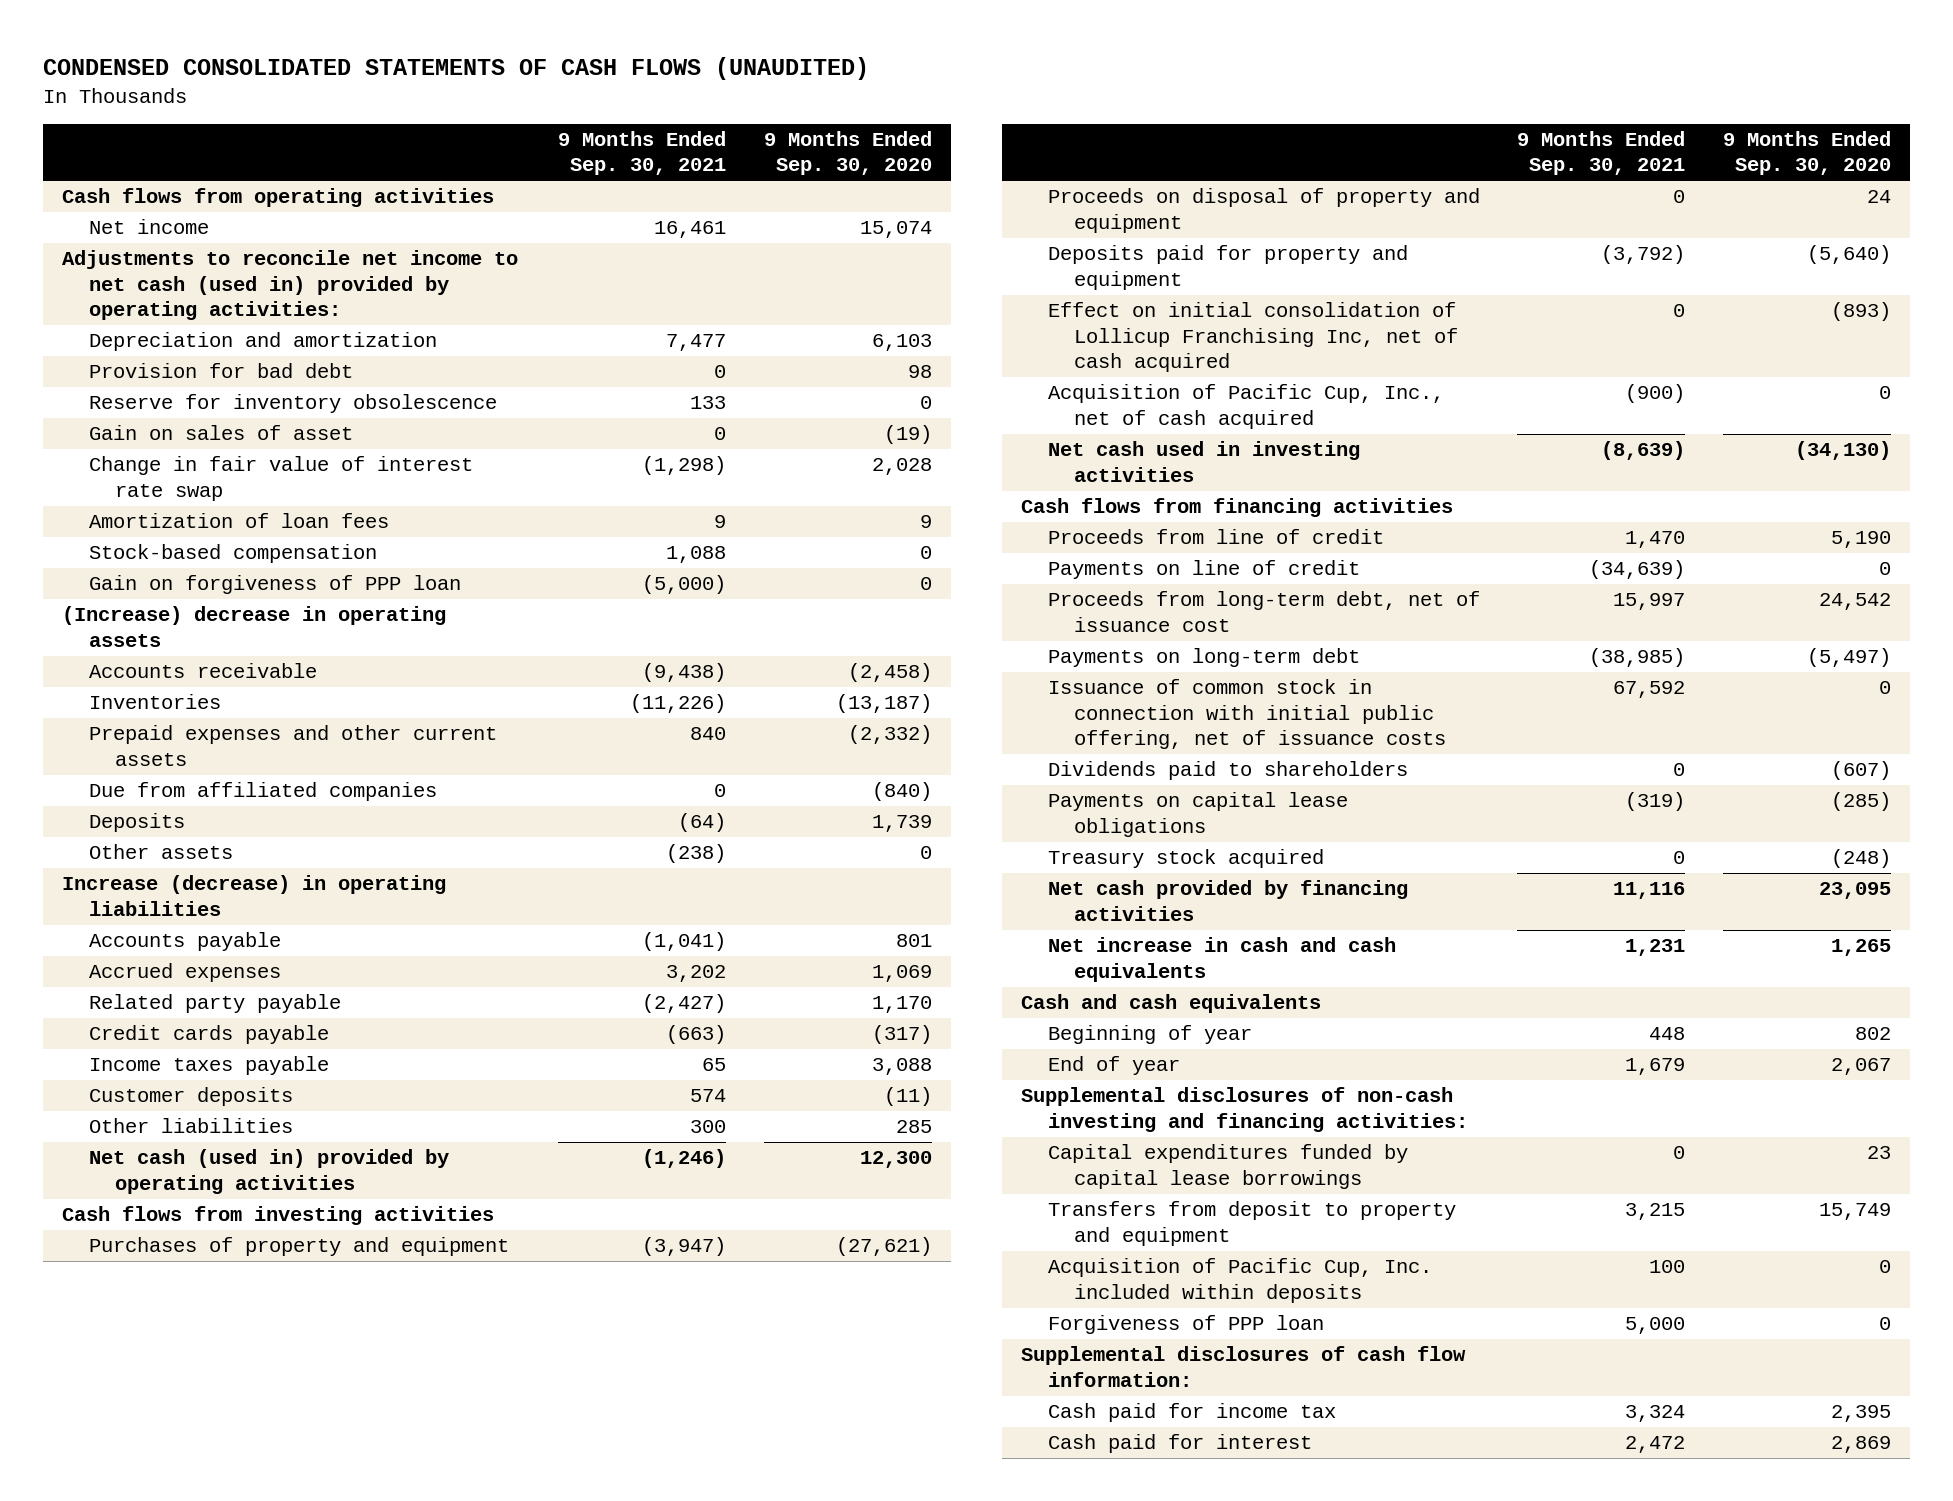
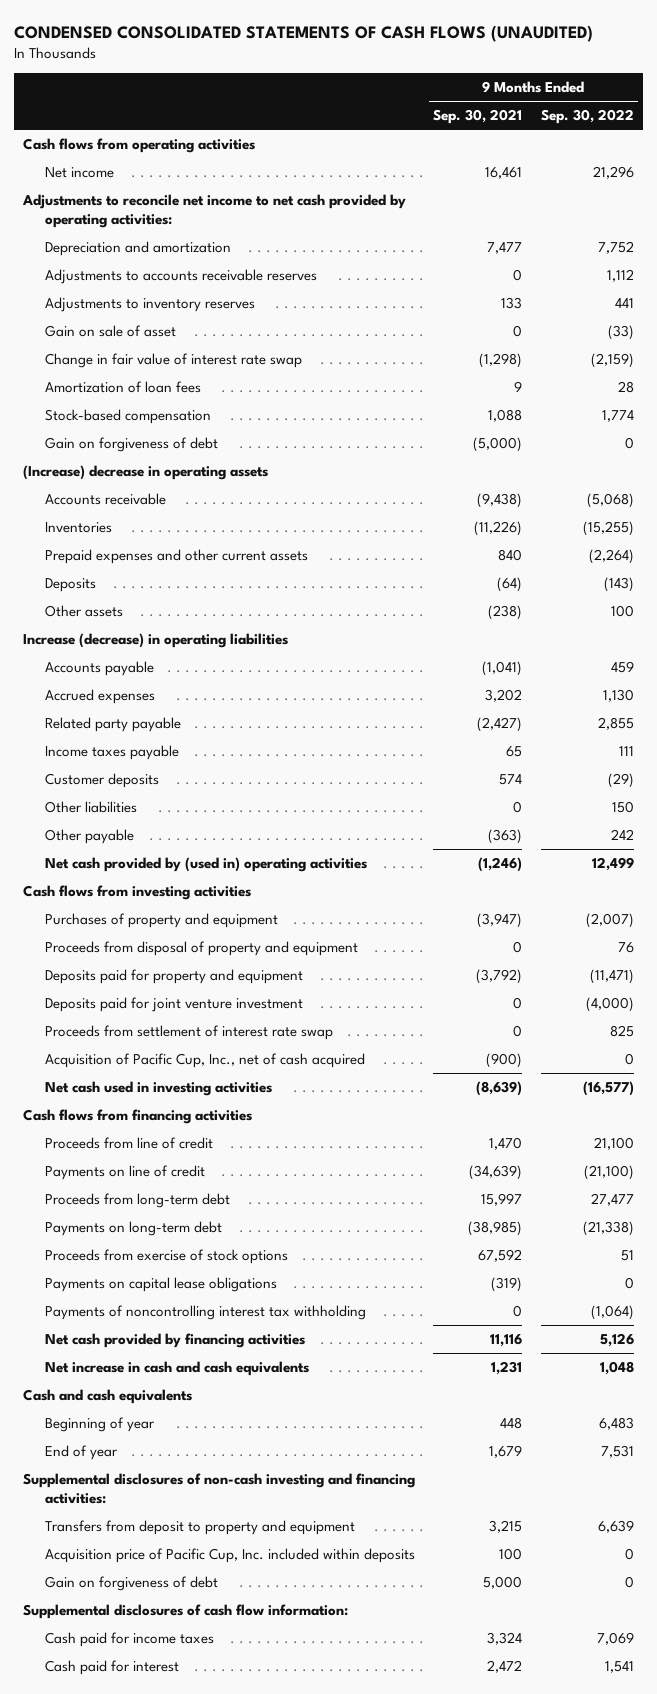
- | 9 Months Ended Sep. 30, 2021 | 9 Months Ended Sep. 30, 2020
+ | 9 Months Ended Sep. 30, 2021 | 9 Months Ended Sep. 30, 2022
- Adjustments to reconcile net income to net cash (used in) provided by operating activities:
+ Adjustments to reconcile net income to net cash provided by operating activities:
- Provision for bad debt | 0 | 98
- Reserve for inventory obsolescence | 133 | 0
- Gain on sales of asset | 0 | (19)
+ Adjustments to accounts receivable reserves | 0 | 1,112
+ Adjustments to inventory reserves | 133 | 441
+ Gain on sale of asset | 0 | (33)
- Gain on forgiveness of PPP loan | (5,000) | 0
+ Gain on forgiveness of debt | (5,000) | 0
- Due from affiliated companies | 0 | (840)
- Credit cards payable | (663) | (317)
- Other liabilities | 300 | 285
- Net cash (used in) provided by operating activities | (1,246) | 12,300
+ Other liabilities | 0 | 150
+ Other payable | (363) | 242
+ Net cash provided by (used in) operating activities | (1,246) | 12,499
- Proceeds on disposal of property and equipment | 0 | 24
+ Proceeds from disposal of property and equipment | 0 | 76
- Effect on initial consolidation of Lollicup Franchising Inc, net of cash acquired | 0 | (893)
+ Deposits paid for joint venture investment | 0 | (4,000)
+ Proceeds from settlement of interest rate swap | 0 | 825
- Proceeds from long-term debt, net of issuance cost | 15,997 | 24,542
+ Proceeds from long-term debt | 15,997 | 27,477
- Issuance of common stock in connection with initial public offering, net of issuance costs | 67,592 | 0
- Dividends paid to shareholders | 0 | (607)
+ Proceeds from exercise of stock options | 67,592 | 51
- Treasury stock acquired | 0 | (248)
+ Payments of noncontrolling interest tax withholding | 0 | (1,064)
- Capital expenditures funded by capital lease borrowings | 0 | 23
- Acquisition of Pacific Cup, Inc. included within deposits | 100 | 0
- Forgiveness of PPP loan | 5,000 | 0
+ Acquisition price of Pacific Cup, Inc. included within deposits | 100 | 0
+ Gain on forgiveness of debt | 5,000 | 0
- Cash paid for income tax | 3,324 | 2,395
+ Cash paid for income taxes | 3,324 | 7,069

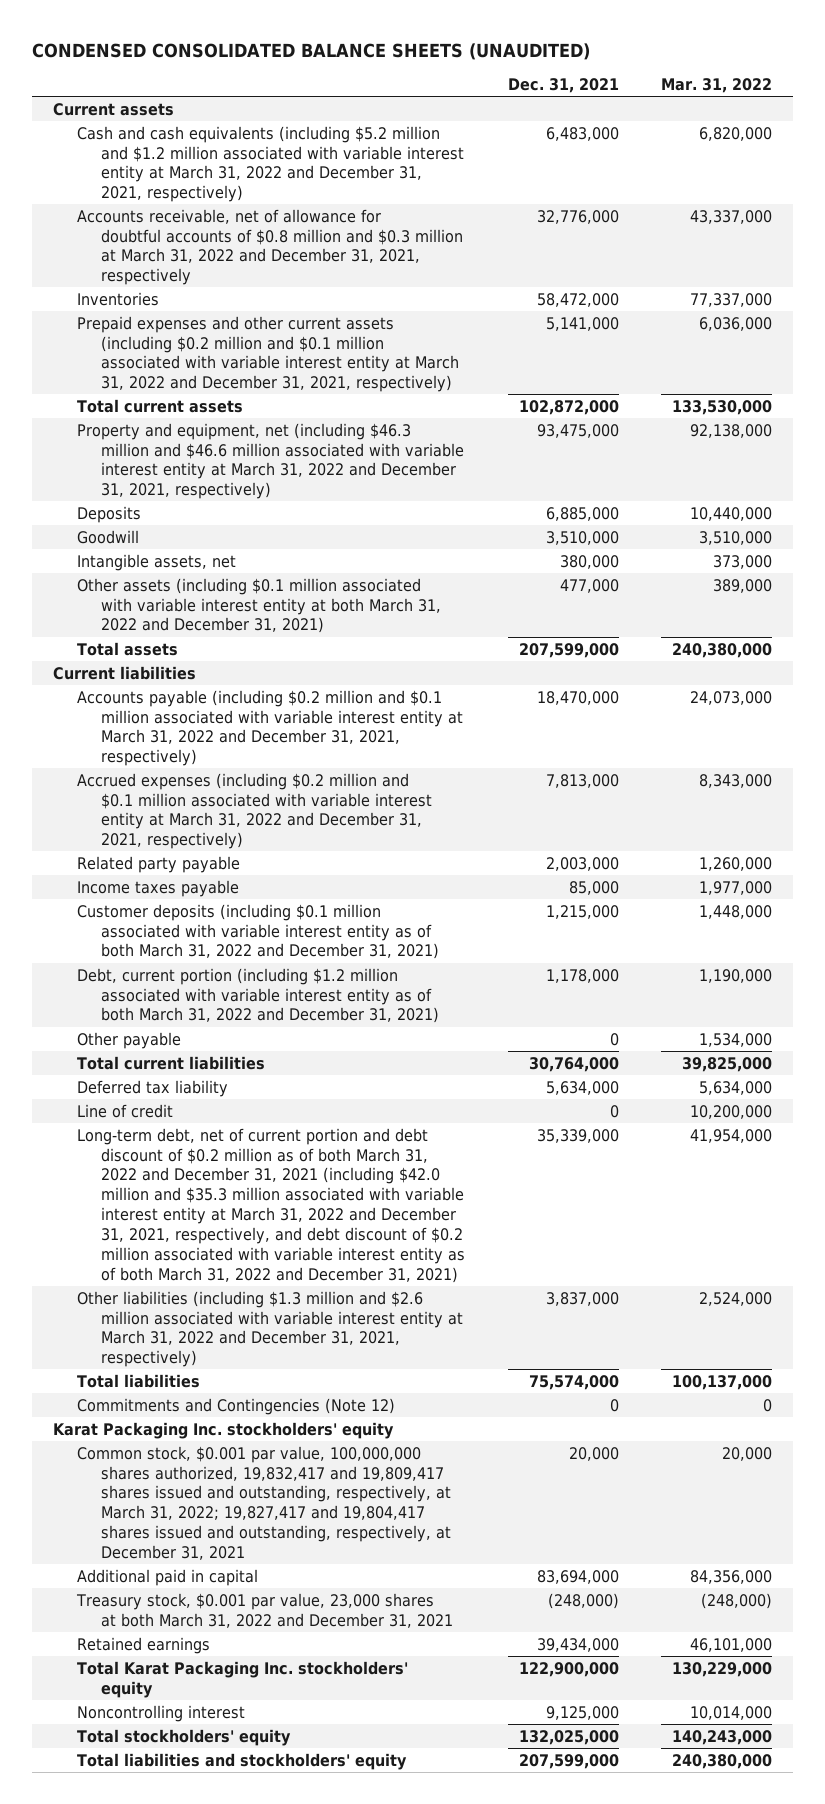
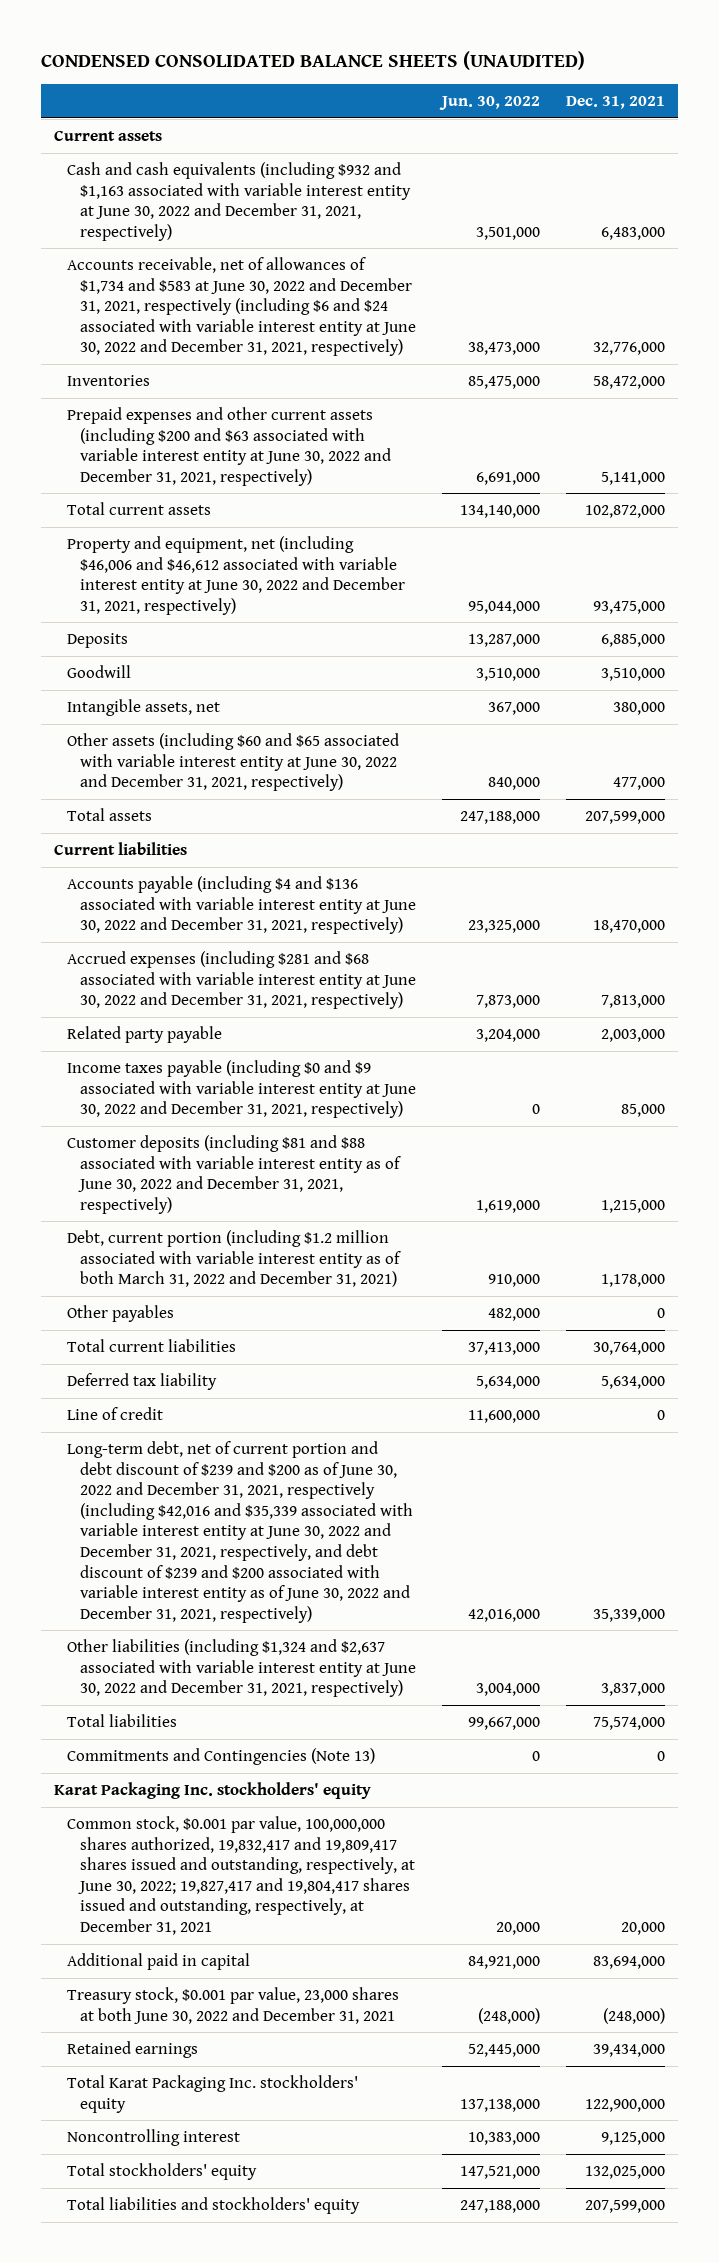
- | Dec. 31, 2021 | Mar. 31, 2022
+ | Jun. 30, 2022 | Dec. 31, 2021
- Cash and cash equivalents (including $5.2 million and $1.2 million associated with variable interest entity at March 31, 2022 and December 31, 2021, respectively) | 6,483,000 | 6,820,000
- Accounts receivable, net of allowance for doubtful accounts of $0.8 million and $0.3 million at March 31, 2022 and December 31, 2021, respectively | 32,776,000 | 43,337,000
+ Cash and cash equivalents (including $932 and $1,163 associated with variable interest entity at June 30, 2022 and December 31, 2021, respectively) | 3,501,000 | 6,483,000
+ Accounts receivable, net of allowances of $1,734 and $583 at June 30, 2022 and December 31, 2021, respectively (including $6 and $24 associated with variable interest entity at June 30, 2022 and December 31, 2021, respectively) | 38,473,000 | 32,776,000
- Prepaid expenses and other current assets (including $0.2 million and $0.1 million associated with variable interest entity at March 31, 2022 and December 31, 2021, respectively) | 5,141,000 | 6,036,000
+ Prepaid expenses and other current assets (including $200 and $63 associated with variable interest entity at June 30, 2022 and December 31, 2021, respectively) | 6,691,000 | 5,141,000
- Property and equipment, net (including $46.3 million and $46.6 million associated with variable interest entity at March 31, 2022 and December 31, 2021, respectively) | 93,475,000 | 92,138,000
+ Property and equipment, net (including $46,006 and $46,612 associated with variable interest entity at June 30, 2022 and December 31, 2021, respectively) | 95,044,000 | 93,475,000
- Other assets (including $0.1 million associated with variable interest entity at both March 31, 2022 and December 31, 2021) | 477,000 | 389,000
+ Other assets (including $60 and $65 associated with variable interest entity at June 30, 2022 and December 31, 2021, respectively) | 840,000 | 477,000
- Accounts payable (including $0.2 million and $0.1 million associated with variable interest entity at March 31, 2022 and December 31, 2021, respectively) | 18,470,000 | 24,073,000
- Accrued expenses (including $0.2 million and $0.1 million associated with variable interest entity at March 31, 2022 and December 31, 2021, respectively) | 7,813,000 | 8,343,000
+ Accounts payable (including $4 and $136 associated with variable interest entity at June 30, 2022 and December 31, 2021, respectively) | 23,325,000 | 18,470,000
+ Accrued expenses (including $281 and $68 associated with variable interest entity at June 30, 2022 and December 31, 2021, respectively) | 7,873,000 | 7,813,000
- Income taxes payable | 85,000 | 1,977,000
- Customer deposits (including $0.1 million associated with variable interest entity as of both March 31, 2022 and December 31, 2021) | 1,215,000 | 1,448,000
+ Income taxes payable (including $0 and $9 associated with variable interest entity at June 30, 2022 and December 31, 2021, respectively) | 0 | 85,000
+ Customer deposits (including $81 and $88 associated with variable interest entity as of June 30, 2022 and December 31, 2021, respectively) | 1,619,000 | 1,215,000
- Other payable | 0 | 1,534,000
+ Other payables | 482,000 | 0
- Long-term debt, net of current portion and debt discount of $0.2 million as of both March 31, 2022 and December 31, 2021 (including $42.0 million and $35.3 million associated with variable interest entity at March 31, 2022 and December 31, 2021, respectively, and debt discount of $0.2 million associated with variable interest entity as of both March 31, 2022 and December 31, 2021) | 35,339,000 | 41,954,000
- Other liabilities (including $1.3 million and $2.6 million associated with variable interest entity at March 31, 2022 and December 31, 2021, respectively) | 3,837,000 | 2,524,000
+ Long-term debt, net of current portion and debt discount of $239 and $200 as of June 30, 2022 and December 31, 2021, respectively (including $42,016 and $35,339 associated with variable interest entity at June 30, 2022 and December 31, 2021, respectively, and debt discount of $239 and $200 associated with variable interest entity as of June 30, 2022 and December 31, 2021, respectively) | 42,016,000 | 35,339,000
+ Other liabilities (including $1,324 and $2,637 associated with variable interest entity at June 30, 2022 and December 31, 2021, respectively) | 3,004,000 | 3,837,000
- Commitments and Contingencies (Note 12) | 0 | 0
+ Commitments and Contingencies (Note 13) | 0 | 0
- Common stock, $0.001 par value, 100,000,000 shares authorized, 19,832,417 and 19,809,417 shares issued and outstanding, respectively, at March 31, 2022; 19,827,417 and 19,804,417 shares issued and outstanding, respectively, at December 31, 2021 | 20,000 | 20,000
+ Common stock, $0.001 par value, 100,000,000 shares authorized, 19,832,417 and 19,809,417 shares issued and outstanding, respectively, at June 30, 2022; 19,827,417 and 19,804,417 shares issued and outstanding, respectively, at December 31, 2021 | 20,000 | 20,000
- Treasury stock, $0.001 par value, 23,000 shares at both March 31, 2022 and December 31, 2021 | (248,000) | (248,000)
+ Treasury stock, $0.001 par value, 23,000 shares at both June 30, 2022 and December 31, 2021 | (248,000) | (248,000)

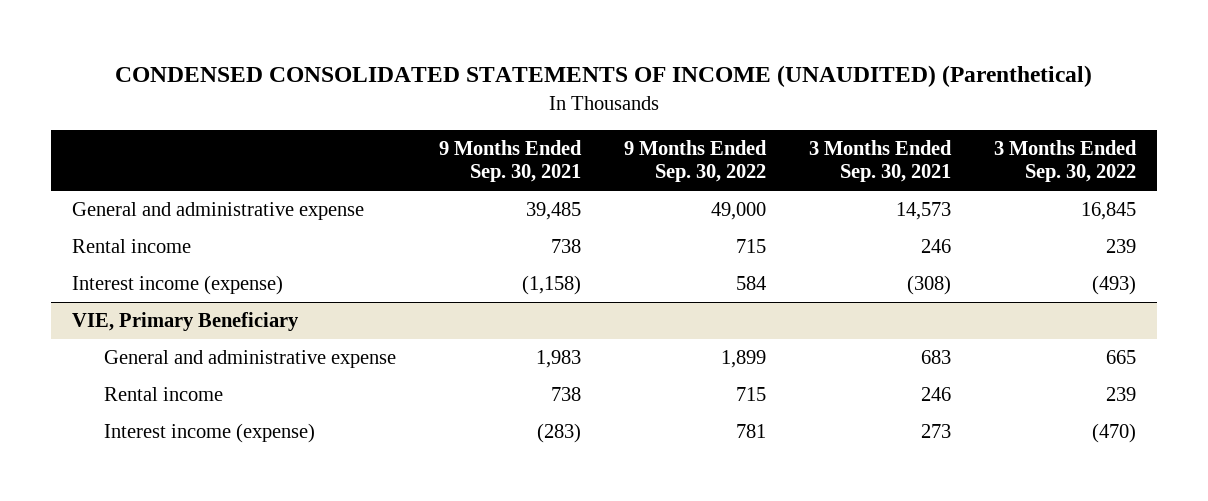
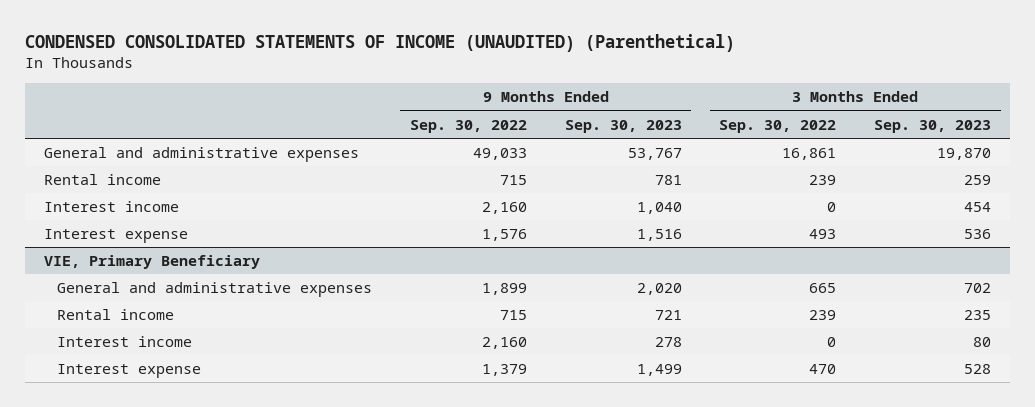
- | 9 Months Ended Sep. 30, 2021 | 9 Months Ended Sep. 30, 2022 | 3 Months Ended Sep. 30, 2021 | 3 Months Ended Sep. 30, 2022
+ | 9 Months Ended Sep. 30, 2022 | 9 Months Ended Sep. 30, 2023 | 3 Months Ended Sep. 30, 2022 | 3 Months Ended Sep. 30, 2023
- General and administrative expense | 39,485 | 49,000 | 14,573 | 16,845
+ General and administrative expenses | 49,033 | 53,767 | 16,861 | 19,870
- Interest income (expense) | (1,158) | 584 | (308) | (493)
+ Interest income | 2,160 | 1,040 | 0 | 454
+ Interest expense | 1,576 | 1,516 | 493 | 536
@ VIE, Primary Beneficiary
- General and administrative expense | 1,983 | 1,899 | 683 | 665
+ General and administrative expenses | 1,899 | 2,020 | 665 | 702
- Interest income (expense) | (283) | 781 | 273 | (470)
+ Interest income | 2,160 | 278 | 0 | 80
+ Interest expense | 1,379 | 1,499 | 470 | 528

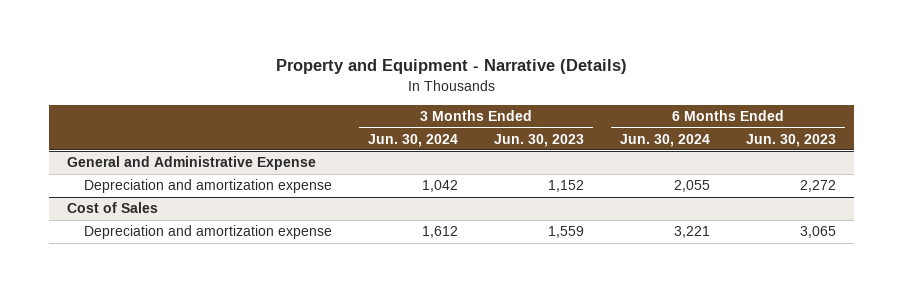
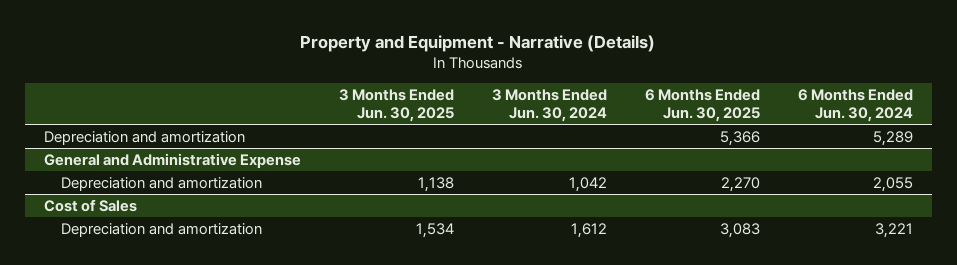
- | 3 Months Ended Jun. 30, 2024 | 3 Months Ended Jun. 30, 2023 | 6 Months Ended Jun. 30, 2024 | 6 Months Ended Jun. 30, 2023
+ | 3 Months Ended Jun. 30, 2025 | 3 Months Ended Jun. 30, 2024 | 6 Months Ended Jun. 30, 2025 | 6 Months Ended Jun. 30, 2024
+ Depreciation and amortization | | | 5,366 | 5,289
@ General and Administrative Expense
- Depreciation and amortization expense | 1,042 | 1,152 | 2,055 | 2,272
+ Depreciation and amortization | 1,138 | 1,042 | 2,270 | 2,055
@ Cost of Sales
- Depreciation and amortization expense | 1,612 | 1,559 | 3,221 | 3,065
+ Depreciation and amortization | 1,534 | 1,612 | 3,083 | 3,221

